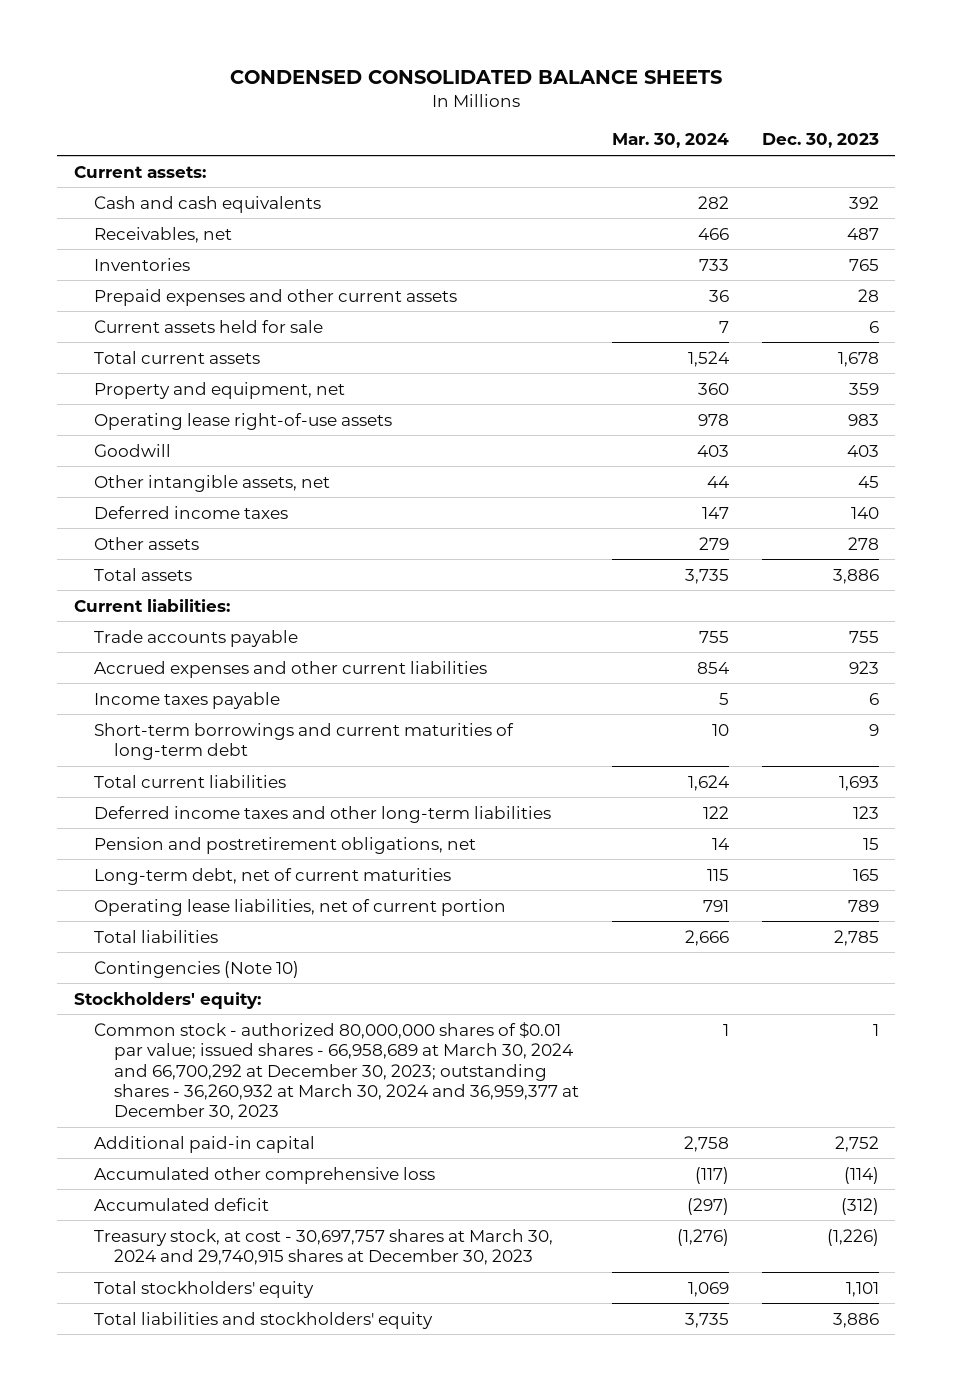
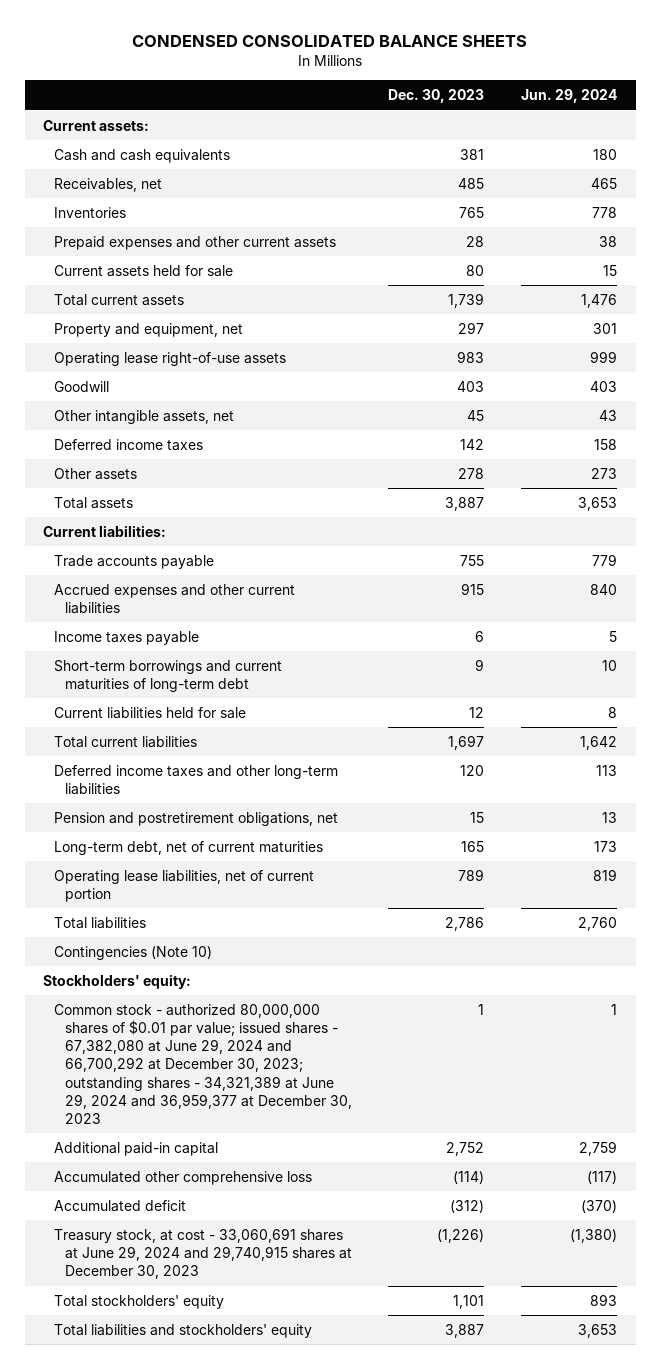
- | Mar. 30, 2024 | Dec. 30, 2023
+ | Dec. 30, 2023 | Jun. 29, 2024
- Cash and cash equivalents | 282 | 392
- Receivables, net | 466 | 487
+ Cash and cash equivalents | 381 | 180
+ Receivables, net | 485 | 465
- Current assets held for sale | 7 | 6
- Total current assets | 1,524 | 1,678
- Property and equipment, net | 360 | 359
+ Current assets held for sale | 80 | 15
+ Total current assets | 1,739 | 1,476
+ Property and equipment, net | 297 | 301
- Deferred income taxes | 147 | 140
+ Deferred income taxes | 142 | 158
- Total assets | 3,735 | 3,886
+ Total assets | 3,887 | 3,653
- Accrued expenses and other current liabilities | 854 | 923
+ Accrued expenses and other current liabilities | 915 | 840
- Total current liabilities | 1,624 | 1,693
- Deferred income taxes and other long-term liabilities | 122 | 123
+ Current liabilities held for sale | 12 | 8
+ Total current liabilities | 1,697 | 1,642
+ Deferred income taxes and other long-term liabilities | 120 | 113
- Total liabilities | 2,666 | 2,785
+ Total liabilities | 2,786 | 2,760
- Common stock - authorized 80,000,000 shares of $0.01 par value; issued shares - 66,958,689 at March 30, 2024 and 66,700,292 at December 30, 2023; outstanding shares - 36,260,932 at March 30, 2024 and 36,959,377 at December 30, 2023 | 1 | 1
+ Common stock - authorized 80,000,000 shares of $0.01 par value; issued shares - 67,382,080 at June 29, 2024 and 66,700,292 at December 30, 2023; outstanding shares - 34,321,389 at June 29, 2024 and 36,959,377 at December 30, 2023 | 1 | 1
- Treasury stock, at cost - 30,697,757 shares at March 30, 2024 and 29,740,915 shares at December 30, 2023 | (1,276) | (1,226)
+ Treasury stock, at cost - 33,060,691 shares at June 29, 2024 and 29,740,915 shares at December 30, 2023 | (1,226) | (1,380)
- Total liabilities and stockholders' equity | 3,735 | 3,886
+ Total liabilities and stockholders' equity | 3,887 | 3,653

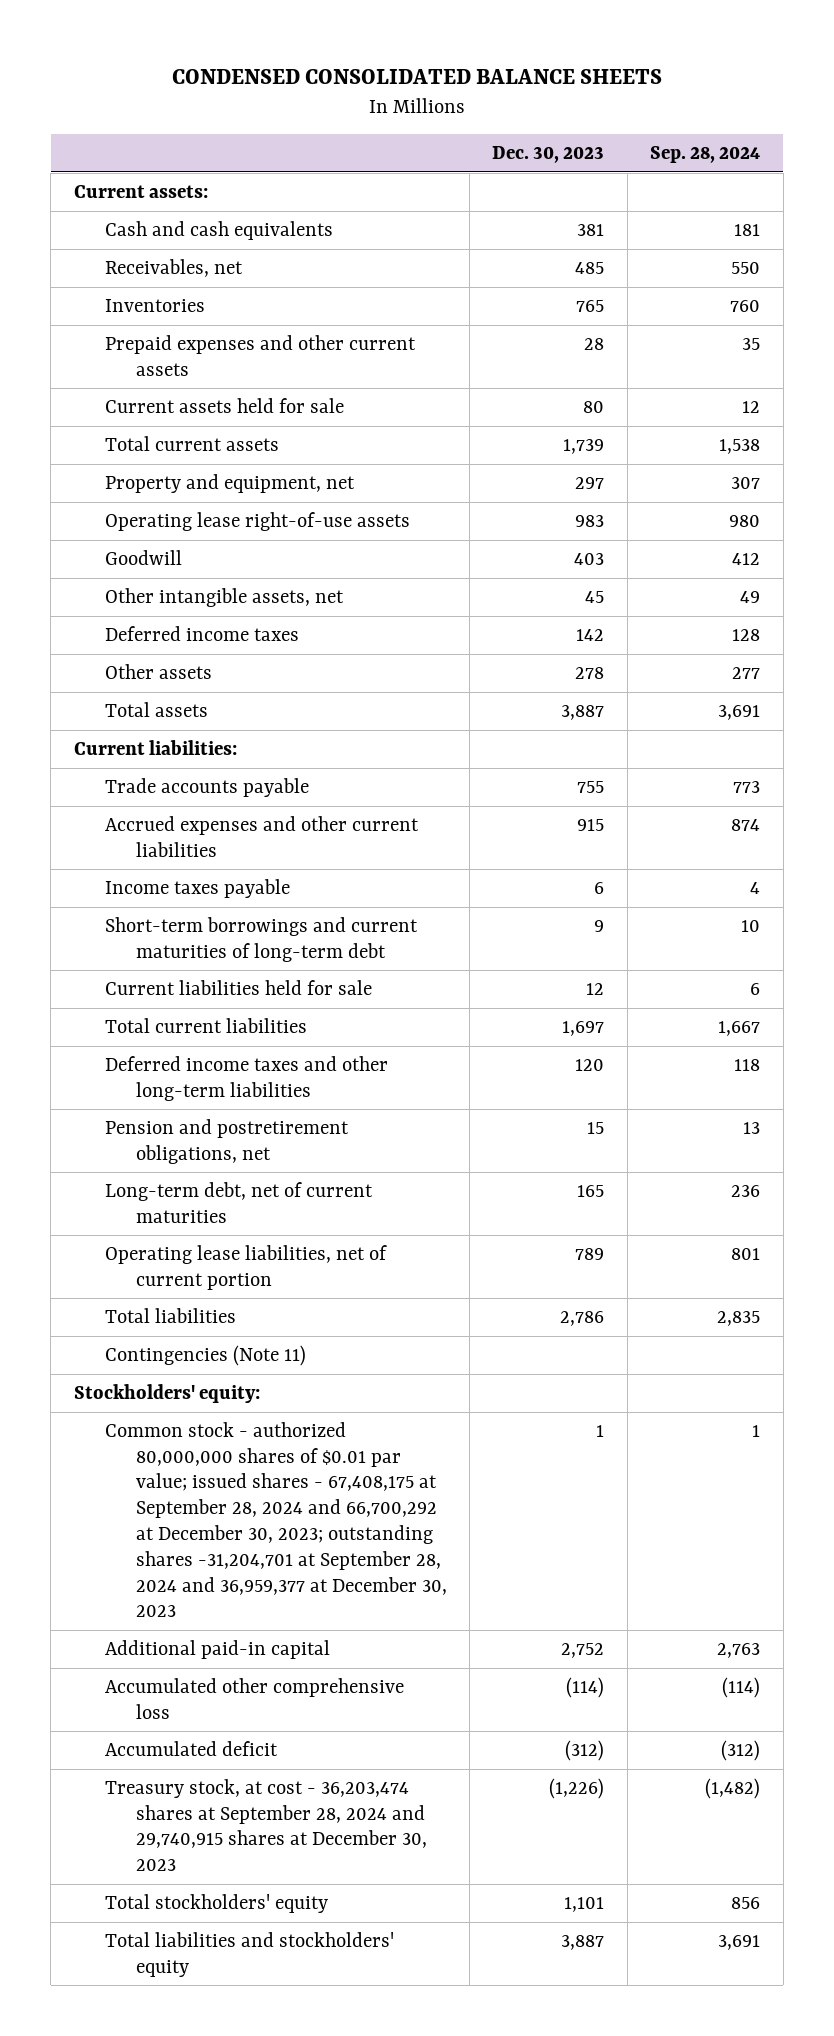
- | Dec. 30, 2023 | Jun. 29, 2024
+ | Dec. 30, 2023 | Sep. 28, 2024
- Contingencies (Note 10)
+ Contingencies (Note 11)
- Common stock - authorized 80,000,000 shares of $0.01 par value; issued shares - 67,382,080 at June 29, 2024 and 66,700,292 at December 30, 2023; outstanding shares - 34,321,389 at June 29, 2024 and 36,959,377 at December 30, 2023 | 1 | 1
+ Common stock - authorized 80,000,000 shares of $0.01 par value; issued shares - 67,408,175 at September 28, 2024 and 66,700,292 at December 30, 2023; outstanding shares -31,204,701 at September 28, 2024 and 36,959,377 at December 30, 2023 | 1 | 1
- Treasury stock, at cost - 33,060,691 shares at June 29, 2024 and 29,740,915 shares at December 30, 2023 | (1,226) | (1,380)
+ Treasury stock, at cost - 36,203,474 shares at September 28, 2024 and 29,740,915 shares at December 30, 2023 | (1,226) | (1,482)

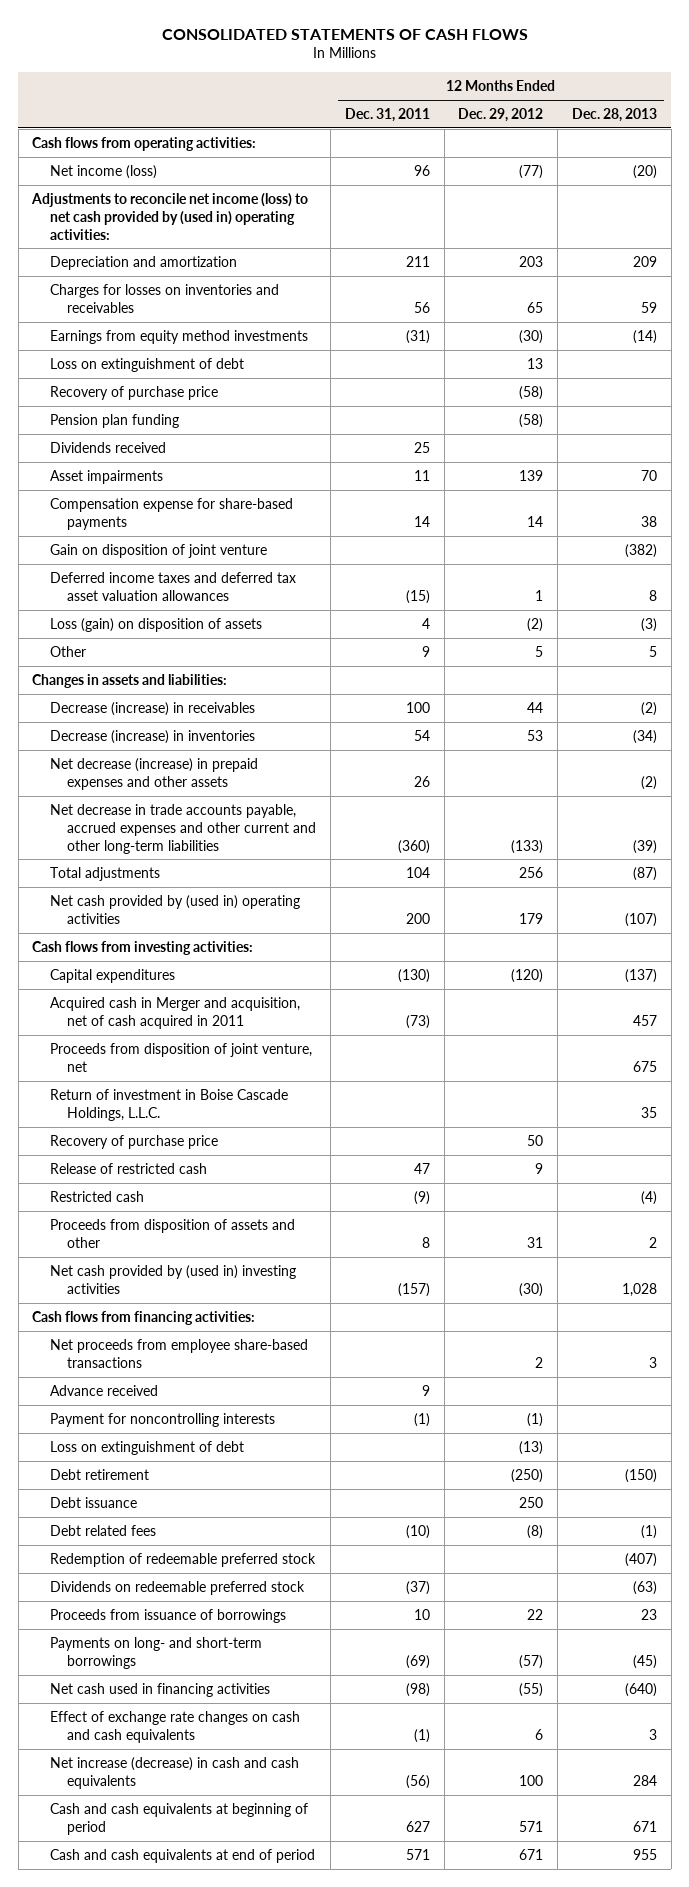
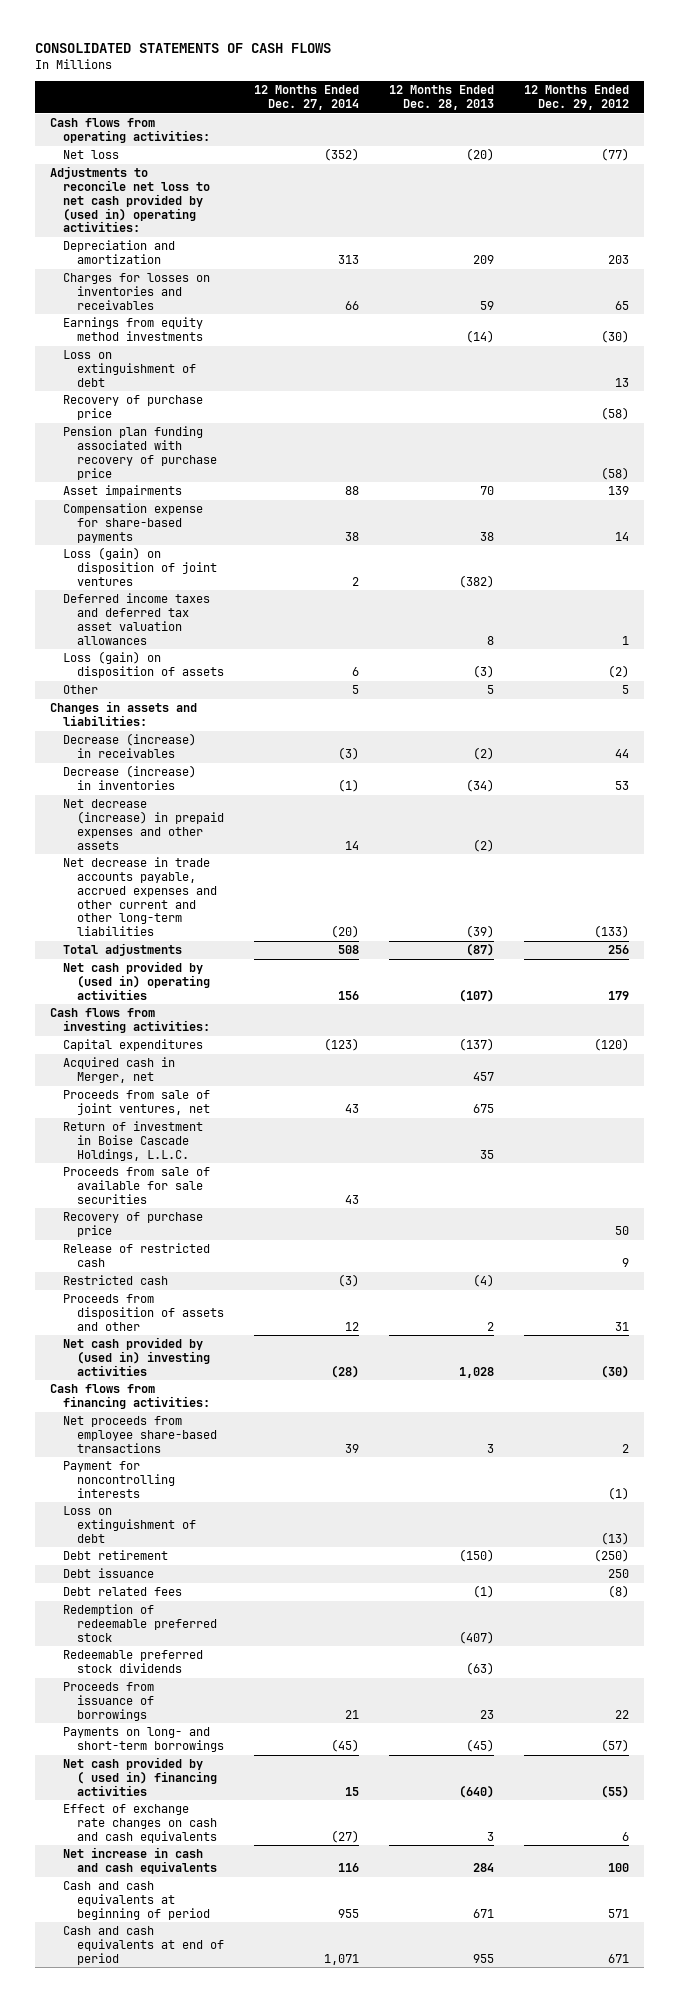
- | 12 Months Ended Dec. 31, 2011 | 12 Months Ended Dec. 29, 2012 | 12 Months Ended Dec. 28, 2013
+ | 12 Months Ended Dec. 27, 2014 | 12 Months Ended Dec. 28, 2013 | 12 Months Ended Dec. 29, 2012
- Net income (loss) | 96 | (77) | (20)
- Adjustments to reconcile net income (loss) to net cash provided by (used in) operating activities:
+ Net loss | (352) | (20) | (77)
+ Adjustments to reconcile net loss to net cash provided by (used in) operating activities:
- Pension plan funding | | (58) |
- Dividends received | 25 | |
+ Pension plan funding associated with recovery of purchase price | | | (58)
- Gain on disposition of joint venture | | | (382)
+ Loss (gain) on disposition of joint ventures | 2 | (382) |
- Acquired cash in Merger and acquisition, net of cash acquired in 2011 | (73) | | 457
- Proceeds from disposition of joint venture, net | | | 675
+ Acquired cash in Merger, net | | 457 |
+ Proceeds from sale of joint ventures, net | 43 | 675 |
+ Proceeds from sale of available for sale securities | 43 | |
- Advance received | 9 | |
- Dividends on redeemable preferred stock | (37) | | (63)
+ Redeemable preferred stock dividends | | (63) |
- Net cash used in financing activities | (98) | (55) | (640)
+ Net cash provided by ( used in) financing activities | 15 | (640) | (55)
- Net increase (decrease) in cash and cash equivalents | (56) | 100 | 284
+ Net increase in cash and cash equivalents | 116 | 284 | 100

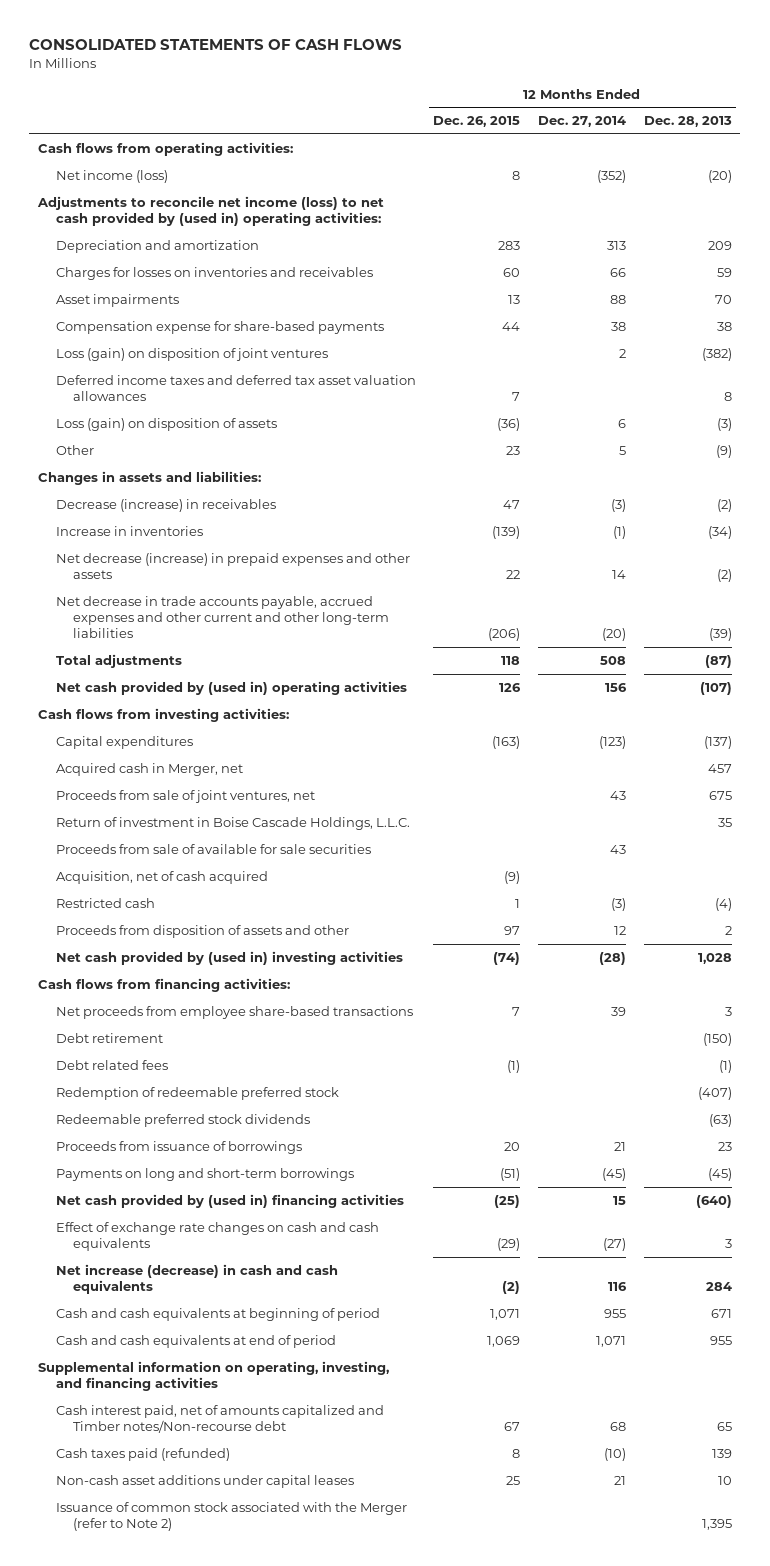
- | 12 Months Ended Dec. 27, 2014 | 12 Months Ended Dec. 28, 2013 | 12 Months Ended Dec. 29, 2012
+ | 12 Months Ended Dec. 26, 2015 | 12 Months Ended Dec. 27, 2014 | 12 Months Ended Dec. 28, 2013
- Net loss | (352) | (20) | (77)
- Adjustments to reconcile net loss to net cash provided by (used in) operating activities:
+ Net income (loss) | 8 | (352) | (20)
+ Adjustments to reconcile net income (loss) to net cash provided by (used in) operating activities:
- Earnings from equity method investments | | (14) | (30)
- Loss on extinguishment of debt | | | 13
- Recovery of purchase price | | | (58)
- Pension plan funding associated with recovery of purchase price | | | (58)
- Other | 5 | 5 | 5
+ Other | 23 | 5 | (9)
- Decrease (increase) in inventories | (1) | (34) | 53
+ Increase in inventories | (139) | (1) | (34)
- Recovery of purchase price | | | 50
- Release of restricted cash | | | 9
+ Acquisition, net of cash acquired | (9) | |
- Payment for noncontrolling interests | | | (1)
- Loss on extinguishment of debt | | | (13)
- Debt issuance | | | 250
- Payments on long- and short-term borrowings | (45) | (45) | (57)
- Net cash provided by ( used in) financing activities | 15 | (640) | (55)
+ Payments on long and short-term borrowings | (51) | (45) | (45)
+ Net cash provided by (used in) financing activities | (25) | 15 | (640)
- Net increase in cash and cash equivalents | 116 | 284 | 100
+ Net increase (decrease) in cash and cash equivalents | (2) | 116 | 284
+ Supplemental information on operating, investing, and financing activities
+ Cash interest paid, net of amounts capitalized and Timber notes/Non-recourse debt | 67 | 68 | 65
+ Cash taxes paid (refunded) | 8 | (10) | 139
+ Non-cash asset additions under capital leases | 25 | 21 | 10
+ Issuance of common stock associated with the Merger (refer to Note 2) | | | 1,395

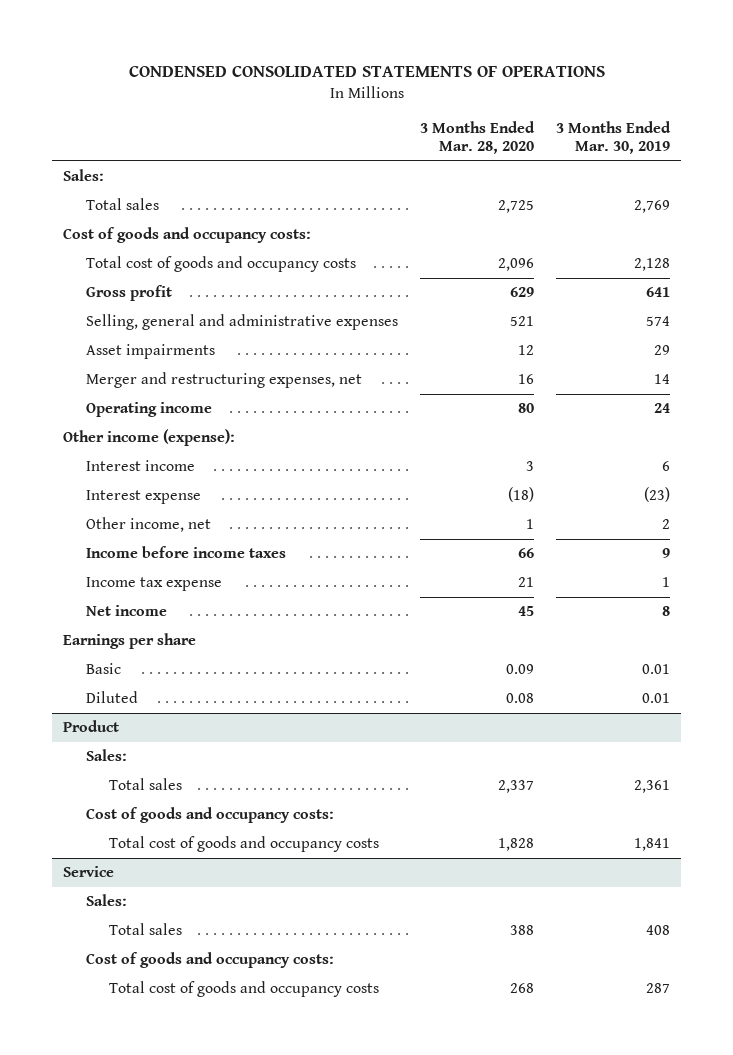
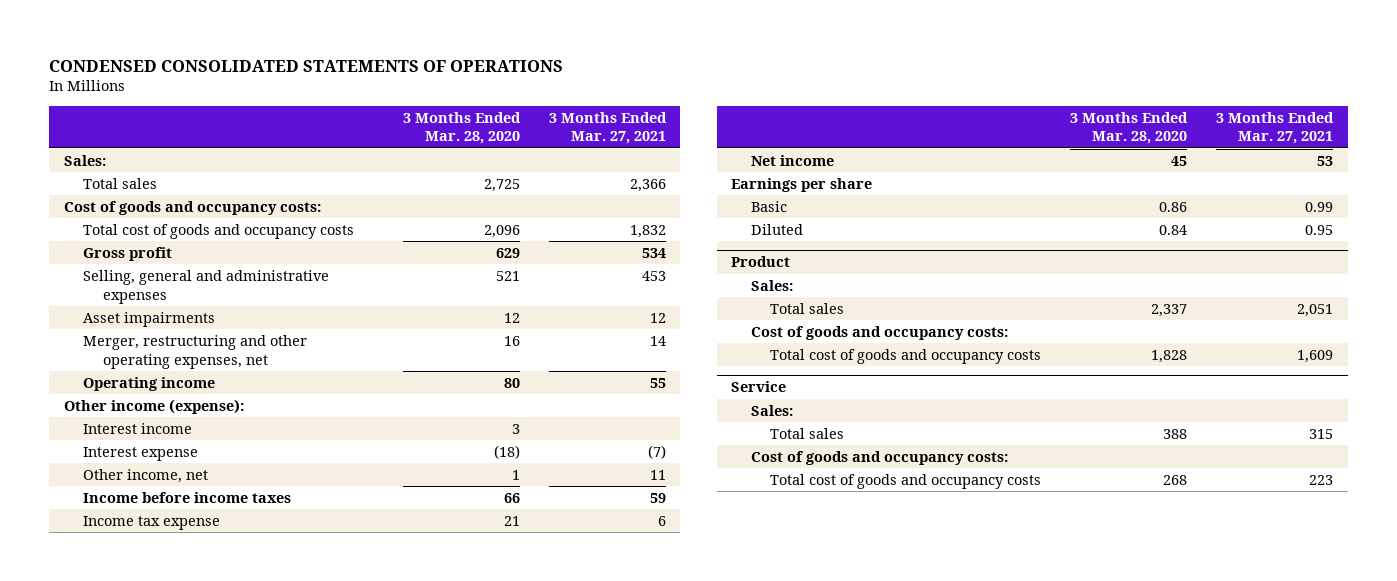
- | 3 Months Ended Mar. 28, 2020 | 3 Months Ended Mar. 30, 2019
+ | 3 Months Ended Mar. 28, 2020 | 3 Months Ended Mar. 27, 2021
- Merger and restructuring expenses, net | 16 | 14
+ Merger, restructuring and other operating expenses, net | 16 | 14
- Basic | 0.09 | 0.01
- Diluted | 0.08 | 0.01
+ Basic | 0.86 | 0.99
+ Diluted | 0.84 | 0.95

